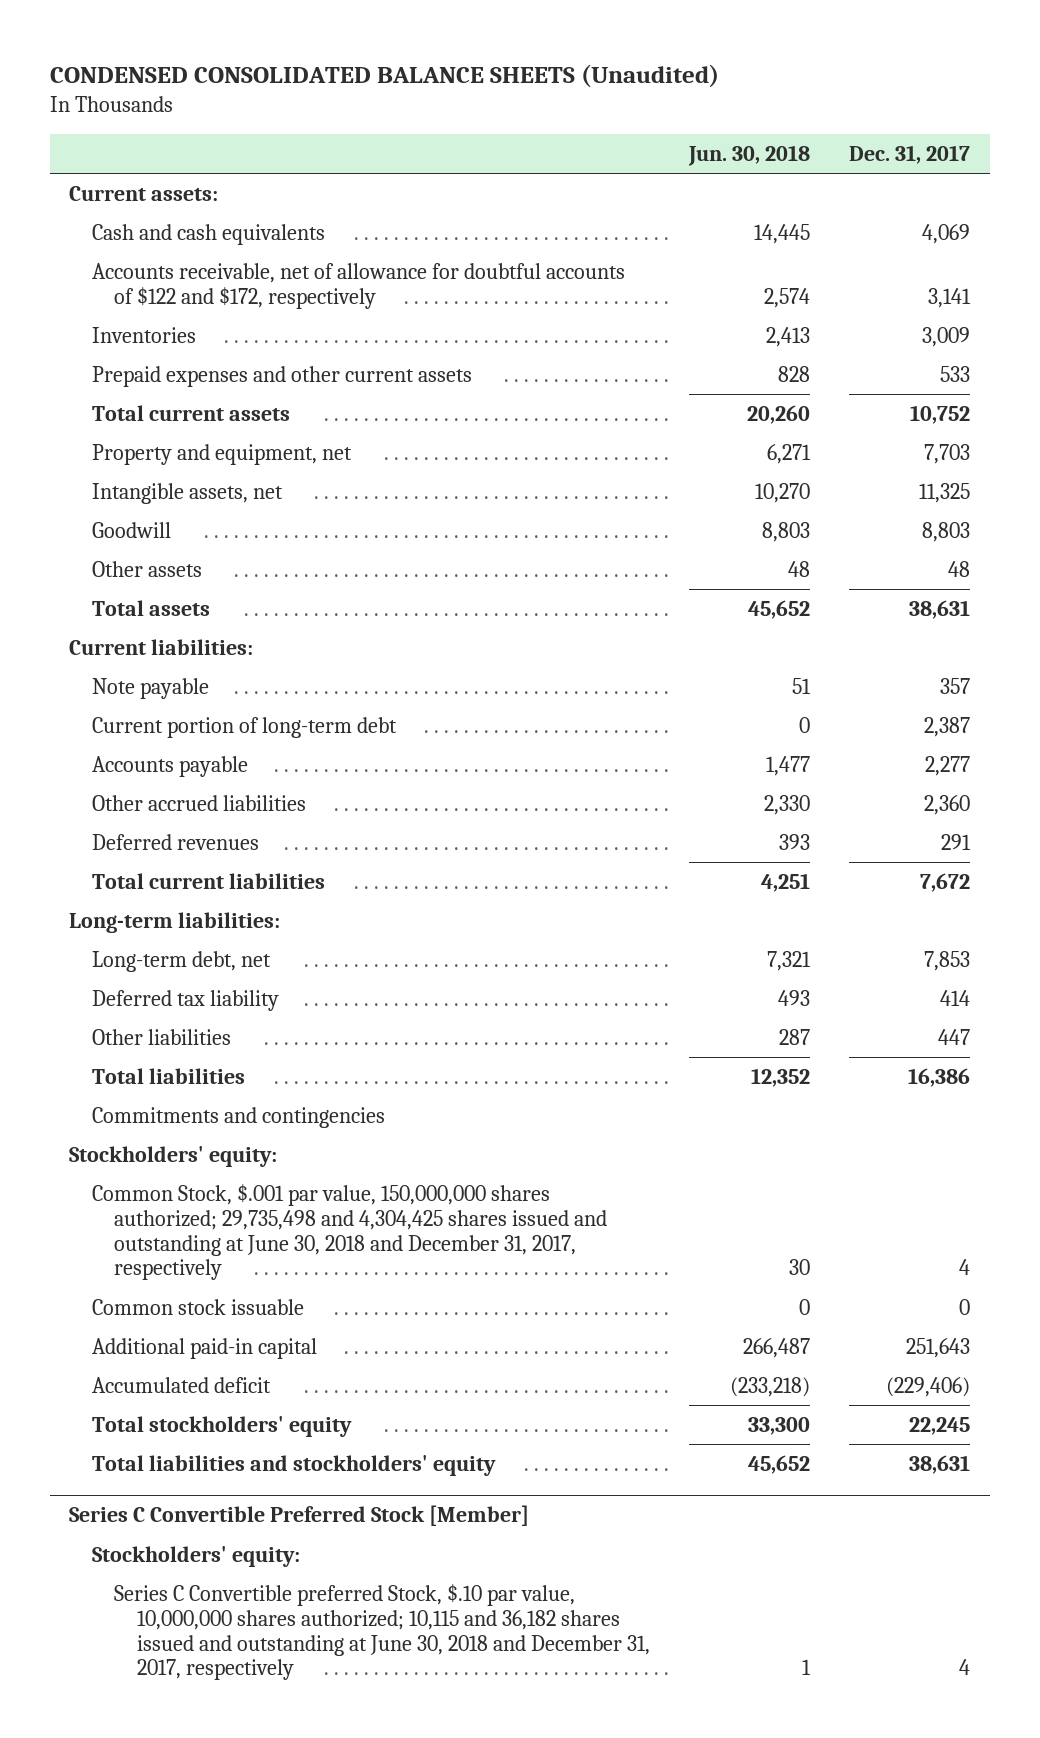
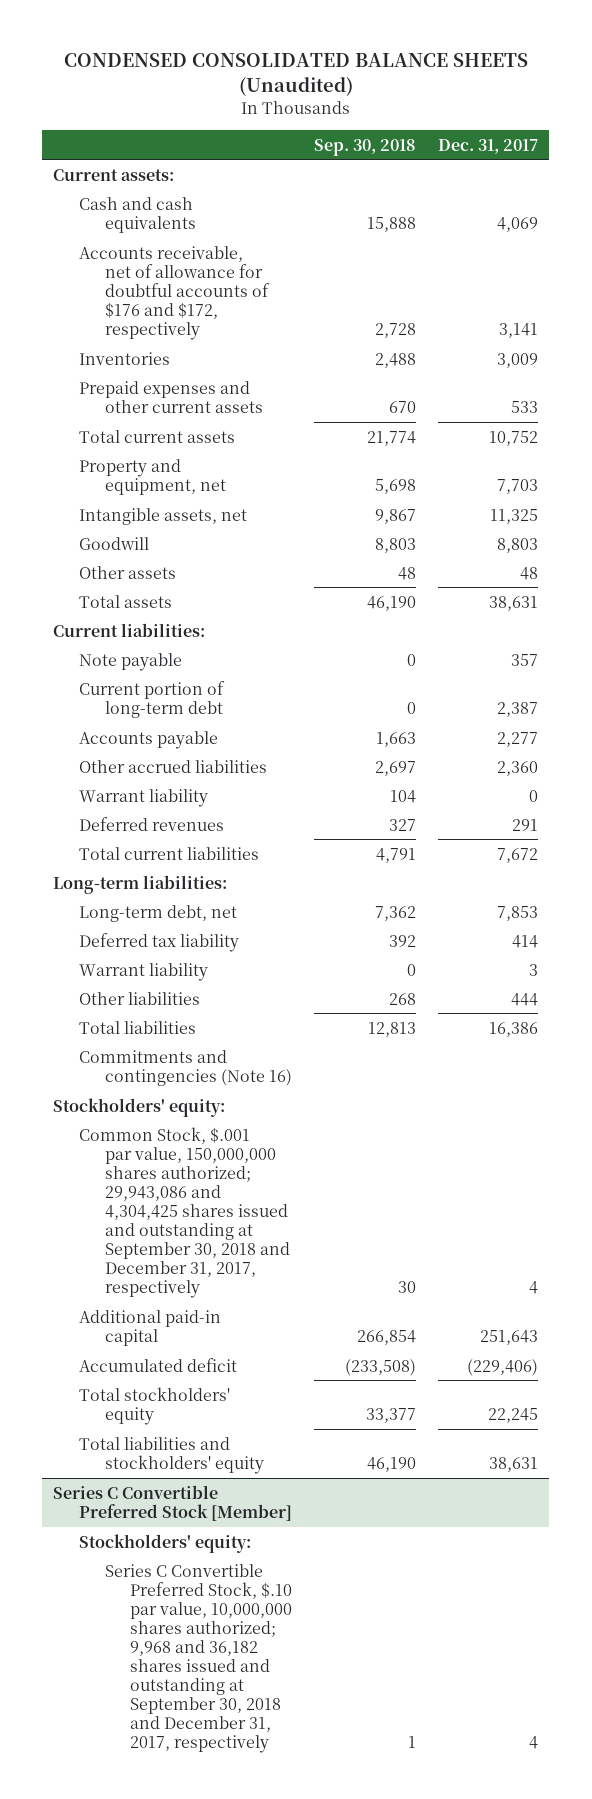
- | Jun. 30, 2018 | Dec. 31, 2017
+ | Sep. 30, 2018 | Dec. 31, 2017
- Accounts receivable, net of allowance for doubtful accounts of $122 and $172, respectively | 2,574 | 3,141
+ Accounts receivable, net of allowance for doubtful accounts of $176 and $172, respectively | 2,728 | 3,141
+ Warrant liability | 104 | 0
- Other liabilities | 287 | 447
+ Warrant liability | 0 | 3
+ Other liabilities | 268 | 444
- Commitments and contingencies
+ Commitments and contingencies (Note 16)
- Common Stock, $.001 par value, 150,000,000 shares authorized; 29,735,498 and 4,304,425 shares issued and outstanding at June 30, 2018 and December 31, 2017, respectively | 30 | 4
- Common stock issuable | 0 | 0
+ Common Stock, $.001 par value, 150,000,000 shares authorized; 29,943,086 and 4,304,425 shares issued and outstanding at September 30, 2018 and December 31, 2017, respectively | 30 | 4
@ Series C Convertible Preferred Stock [Member]
- Series C Convertible preferred Stock, $.10 par value, 10,000,000 shares authorized; 10,115 and 36,182 shares issued and outstanding at June 30, 2018 and December 31, 2017, respectively | 1 | 4
+ Series C Convertible Preferred Stock, $.10 par value, 10,000,000 shares authorized; 9,968 and 36,182 shares issued and outstanding at September 30, 2018 and December 31, 2017, respectively | 1 | 4

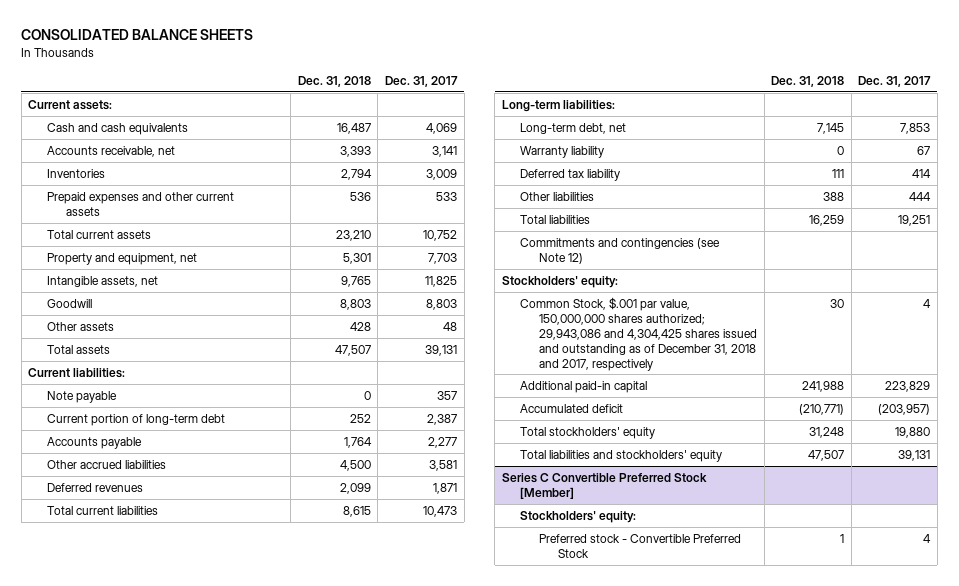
- CONDENSED CONSOLIDATED BALANCE SHEETS (Unaudited)
+ CONSOLIDATED BALANCE SHEETS
- | Sep. 30, 2018 | Dec. 31, 2017
+ | Dec. 31, 2018 | Dec. 31, 2017
- Accounts receivable, net of allowance for doubtful accounts of $176 and $172, respectively | 2,728 | 3,141
+ Accounts receivable, net | 3,393 | 3,141
- Intangible assets, net | 9,867 | 11,325
+ Intangible assets, net | 9,765 | 11,825
- Total assets | 46,190 | 38,631
+ Total assets | 47,507 | 39,131
- Other accrued liabilities | 2,697 | 2,360
- Warrant liability | 104 | 0
- Deferred revenues | 327 | 291
- Total current liabilities | 4,791 | 7,672
+ Other accrued liabilities | 4,500 | 3,581
+ Deferred revenues | 2,099 | 1,871
+ Total current liabilities | 8,615 | 10,473
+ Warranty liability | 0 | 67
- Warrant liability | 0 | 3
- Total liabilities | 12,813 | 16,386
- Commitments and contingencies (Note 16)
+ Total liabilities | 16,259 | 19,251
+ Commitments and contingencies (see Note 12)
- Common Stock, $.001 par value, 150,000,000 shares authorized; 29,943,086 and 4,304,425 shares issued and outstanding at September 30, 2018 and December 31, 2017, respectively | 30 | 4
- Additional paid-in capital | 266,854 | 251,643
- Accumulated deficit | (233,508) | (229,406)
- Total stockholders' equity | 33,377 | 22,245
- Total liabilities and stockholders' equity | 46,190 | 38,631
+ Common Stock, $.001 par value, 150,000,000 shares authorized; 29,943,086 and 4,304,425 shares issued and outstanding as of December 31, 2018 and 2017, respectively | 30 | 4
+ Additional paid-in capital | 241,988 | 223,829
+ Accumulated deficit | (210,771) | (203,957)
+ Total stockholders' equity | 31,248 | 19,880
+ Total liabilities and stockholders' equity | 47,507 | 39,131
@ Series C Convertible Preferred Stock [Member]
- Series C Convertible Preferred Stock, $.10 par value, 10,000,000 shares authorized; 9,968 and 36,182 shares issued and outstanding at September 30, 2018 and December 31, 2017, respectively | 1 | 4
+ Preferred stock - Convertible Preferred Stock | 1 | 4

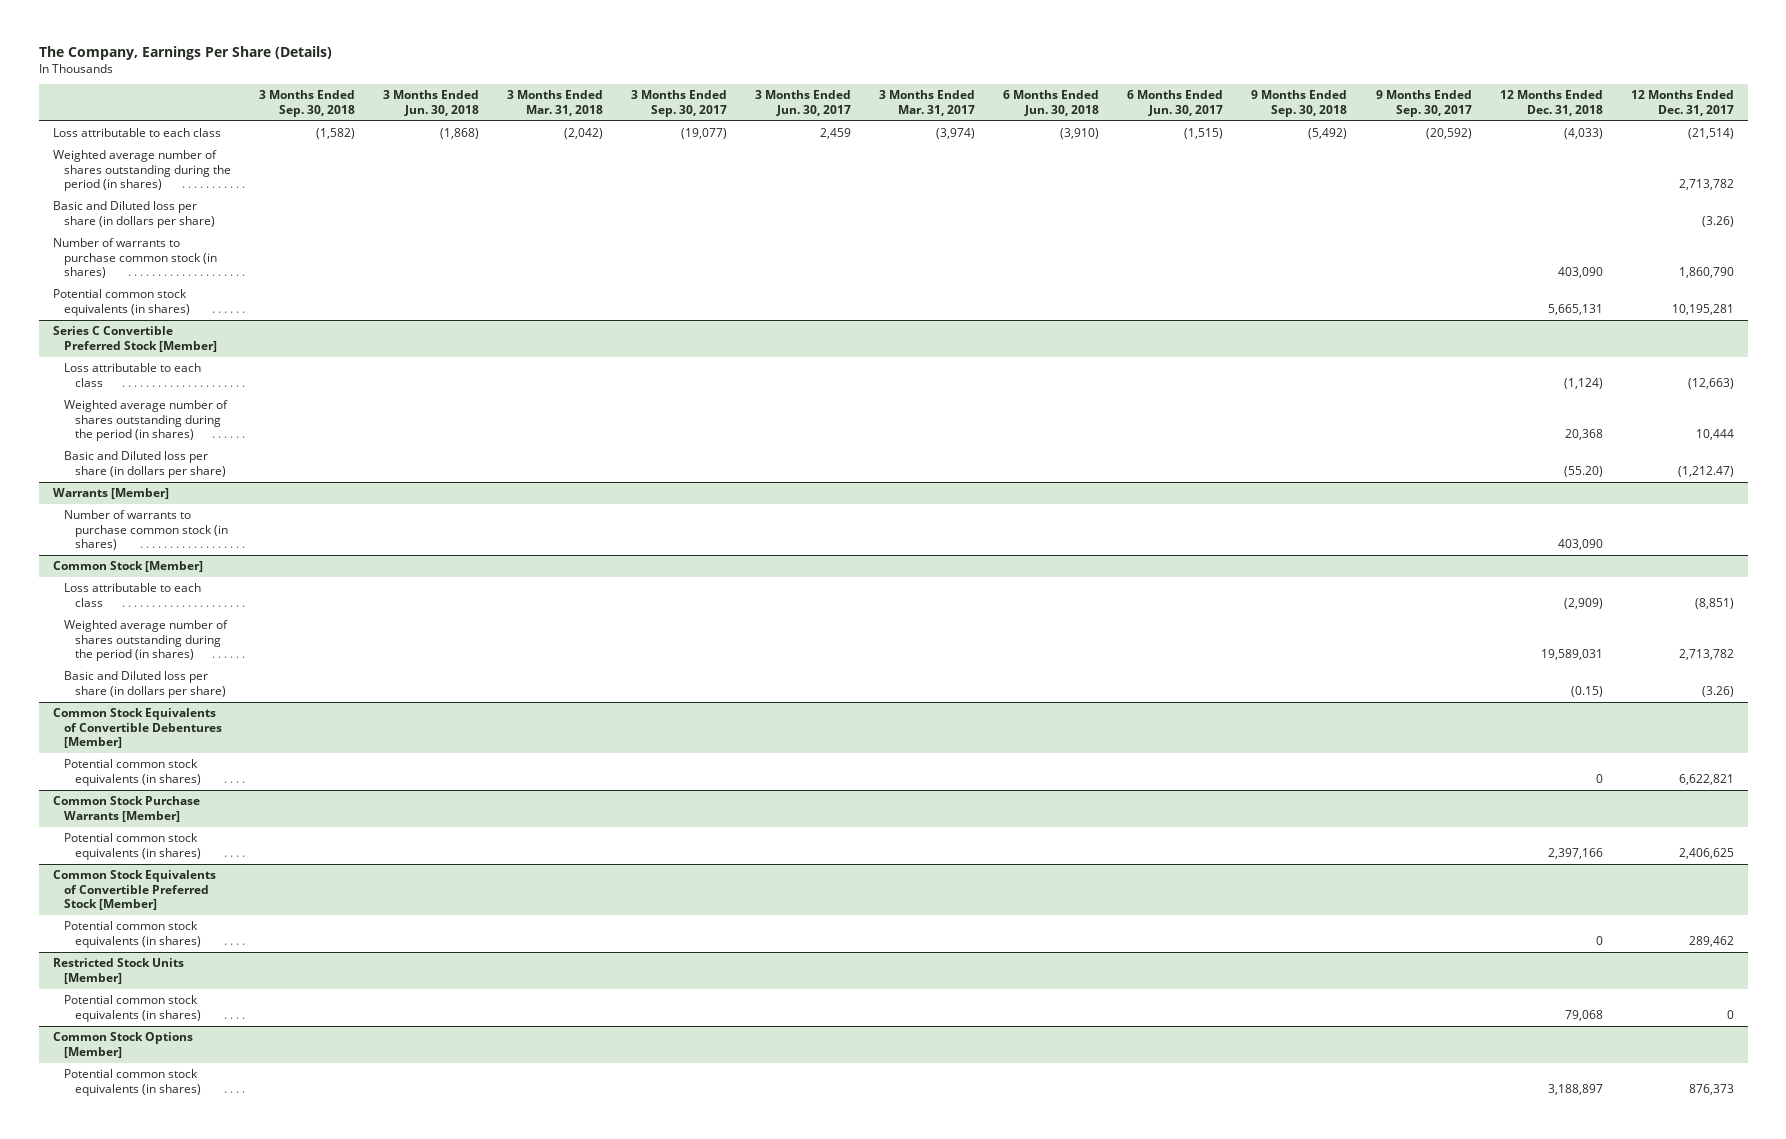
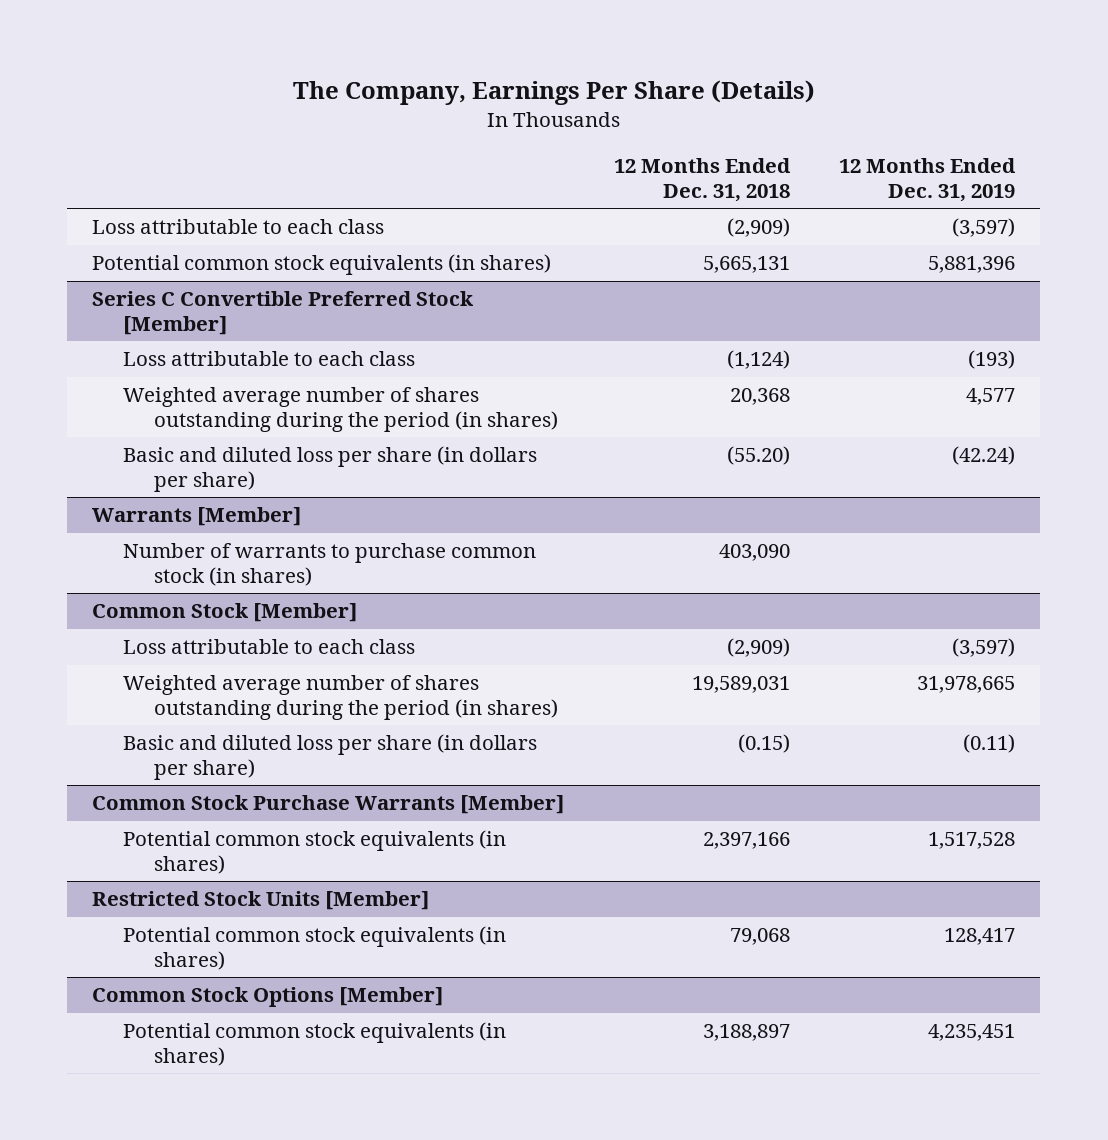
- | 3 Months Ended Sep. 30, 2018 | 3 Months Ended Jun. 30, 2018 | 3 Months Ended Mar. 31, 2018 | 3 Months Ended Sep. 30, 2017 | 3 Months Ended Jun. 30, 2017 | 3 Months Ended Mar. 31, 2017 | 6 Months Ended Jun. 30, 2018 | 6 Months Ended Jun. 30, 2017 | 9 Months Ended Sep. 30, 2018 | 9 Months Ended Sep. 30, 2017 | 12 Months Ended Dec. 31, 2018 | 12 Months Ended Dec. 31, 2017
+ | 12 Months Ended Dec. 31, 2018 | 12 Months Ended Dec. 31, 2019
- Loss attributable to each class | (1,582) | (1,868) | (2,042) | (19,077) | 2,459 | (3,974) | (3,910) | (1,515) | (5,492) | (20,592) | (4,033) | (21,514)
- Weighted average number of shares outstanding during the period (in shares) | | | | | | | | | | | | 2,713,782
- Basic and Diluted loss per share (in dollars per share) | | | | | | | | | | | | (3.26)
- Number of warrants to purchase common stock (in shares) | | | | | | | | | | | 403,090 | 1,860,790
+ Loss attributable to each class | (2,909) | (3,597)
@ Series C Convertible Preferred Stock [Member]
- Basic and Diluted loss per share (in dollars per share) | | | | | | | | | | | (55.20) | (1,212.47)
+ Basic and diluted loss per share (in dollars per share) | (55.20) | (42.24)
@ Common Stock [Member]
- Basic and Diluted loss per share (in dollars per share) | | | | | | | | | | | (0.15) | (3.26)
- Common Stock Equivalents of Convertible Debentures [Member]
- Potential common stock equivalents (in shares) | | | | | | | | | | | 0 | 6,622,821
@ Common Stock [Member]
+ Basic and diluted loss per share (in dollars per share) | (0.15) | (0.11)
- Common Stock Equivalents of Convertible Preferred Stock [Member]
- Potential common stock equivalents (in shares) | | | | | | | | | | | 0 | 289,462

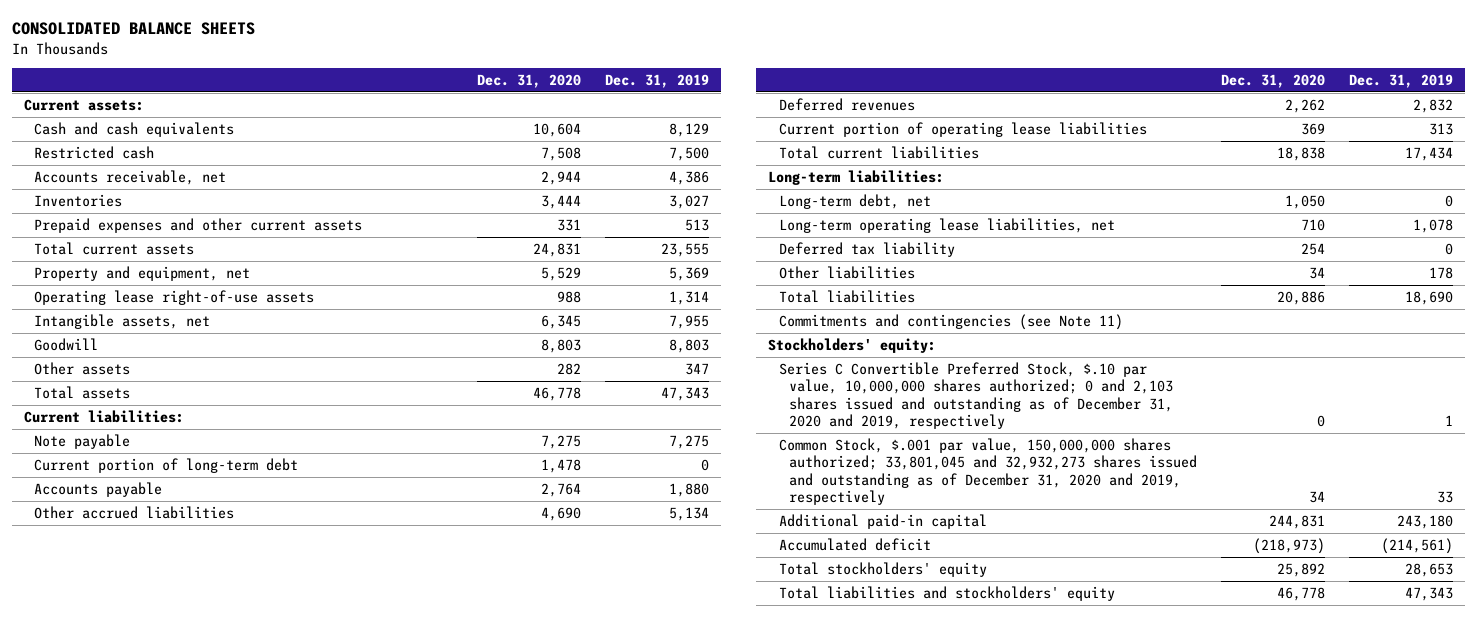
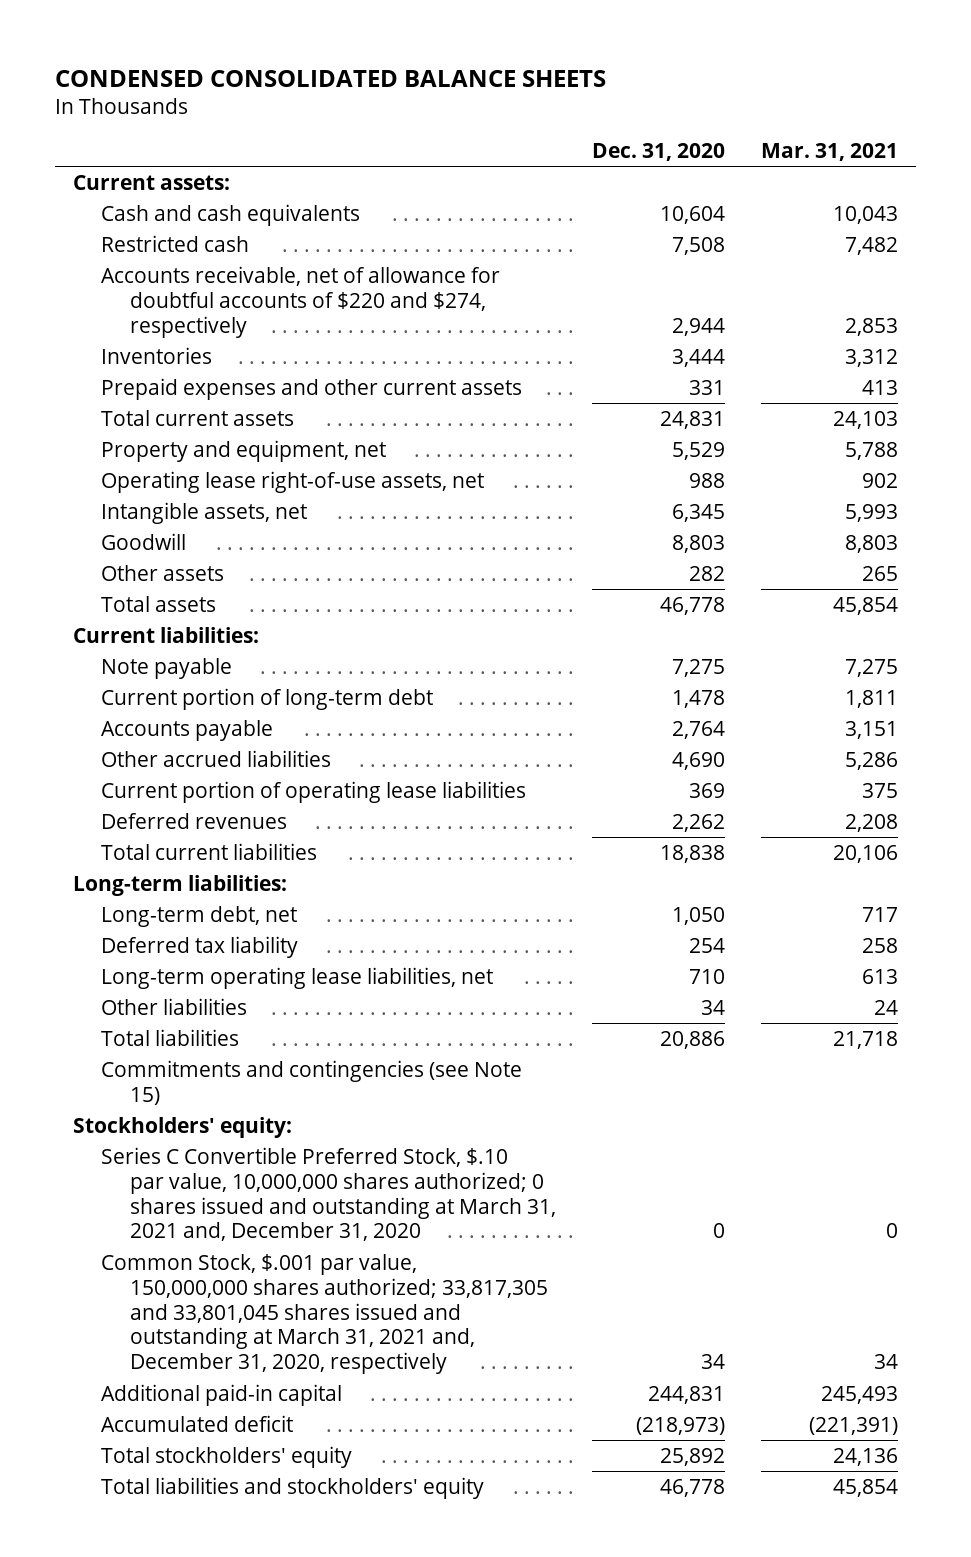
- CONSOLIDATED BALANCE SHEETS
+ CONDENSED CONSOLIDATED BALANCE SHEETS
- | Dec. 31, 2020 | Dec. 31, 2019
+ | Dec. 31, 2020 | Mar. 31, 2021
- Accounts receivable, net | 2,944 | 4,386
+ Accounts receivable, net of allowance for doubtful accounts of $220 and $274, respectively | 2,944 | 2,853
- Operating lease right-of-use assets | 988 | 1,314
+ Operating lease right-of-use assets, net | 988 | 902
moved down: Deferred revenues | 2,262 | 2,208
moved down: Long-term operating lease liabilities, net | 710 | 613
- Commitments and contingencies (see Note 11)
+ Commitments and contingencies (see Note 15)
- Series C Convertible Preferred Stock, $.10 par value, 10,000,000 shares authorized; 0 and 2,103 shares issued and outstanding as of December 31, 2020 and 2019, respectively | 0 | 1
- Common Stock, $.001 par value, 150,000,000 shares authorized; 33,801,045 and 32,932,273 shares issued and outstanding as of December 31, 2020 and 2019, respectively | 34 | 33
+ Series C Convertible Preferred Stock, $.10 par value, 10,000,000 shares authorized; 0 shares issued and outstanding at March 31, 2021 and, December 31, 2020 | 0 | 0
+ Common Stock, $.001 par value, 150,000,000 shares authorized; 33,817,305 and 33,801,045 shares issued and outstanding at March 31, 2021 and, December 31, 2020, respectively | 34 | 34

